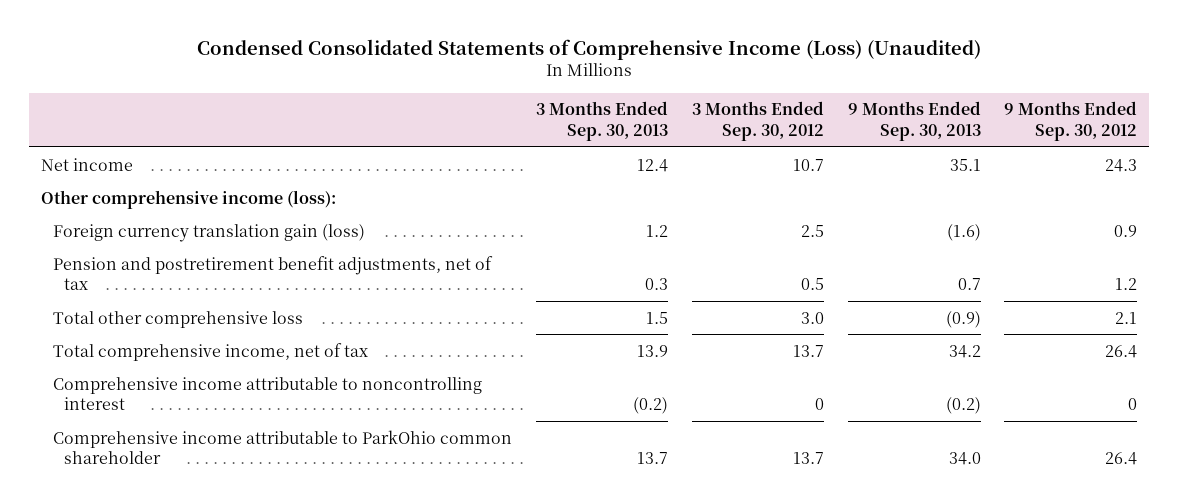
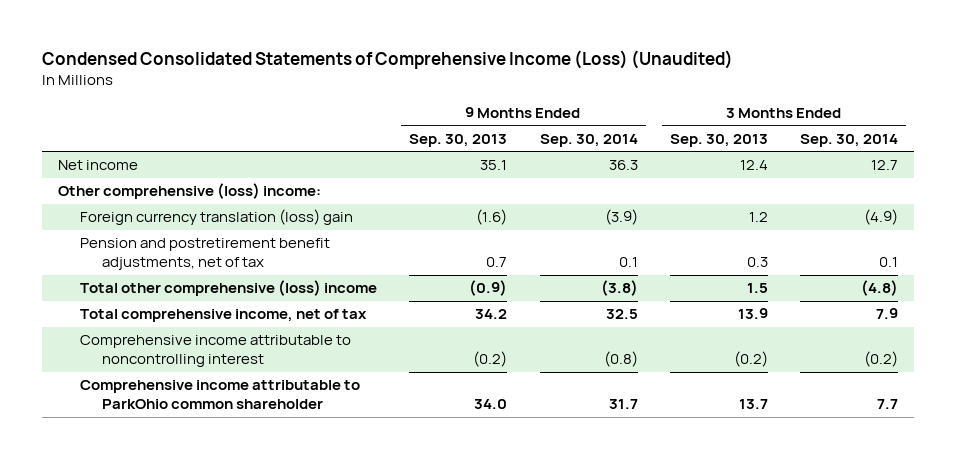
- | 3 Months Ended Sep. 30, 2013 | 3 Months Ended Sep. 30, 2012 | 9 Months Ended Sep. 30, 2013 | 9 Months Ended Sep. 30, 2012
+ | 9 Months Ended Sep. 30, 2013 | 9 Months Ended Sep. 30, 2014 | 3 Months Ended Sep. 30, 2013 | 3 Months Ended Sep. 30, 2014
- Other comprehensive income (loss):
- Foreign currency translation gain (loss) | 1.2 | 2.5 | (1.6) | 0.9
+ Other comprehensive (loss) income:
+ Foreign currency translation (loss) gain | (1.6) | (3.9) | 1.2 | (4.9)
- Total other comprehensive loss | 1.5 | 3.0 | (0.9) | 2.1
+ Total other comprehensive (loss) income | (0.9) | (3.8) | 1.5 | (4.8)

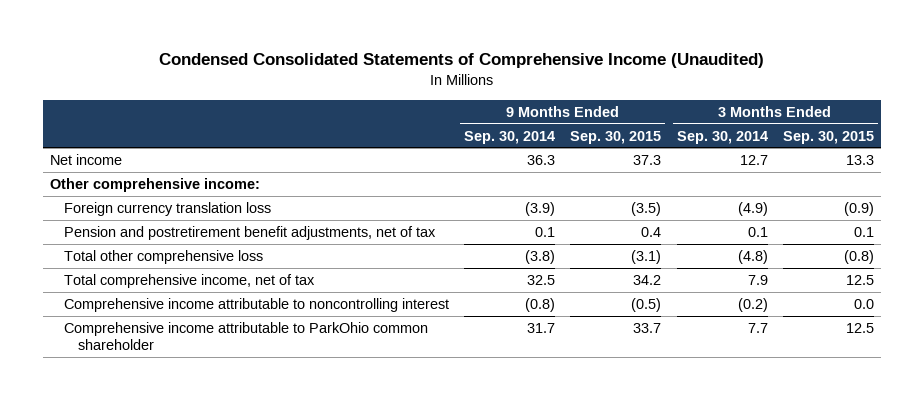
- Condensed Consolidated Statements of Comprehensive Income (Loss) (Unaudited)
+ Condensed Consolidated Statements of Comprehensive Income (Unaudited)
- | 9 Months Ended Sep. 30, 2013 | 9 Months Ended Sep. 30, 2014 | 3 Months Ended Sep. 30, 2013 | 3 Months Ended Sep. 30, 2014
+ | 9 Months Ended Sep. 30, 2014 | 9 Months Ended Sep. 30, 2015 | 3 Months Ended Sep. 30, 2014 | 3 Months Ended Sep. 30, 2015
- Other comprehensive (loss) income:
- Foreign currency translation (loss) gain | (1.6) | (3.9) | 1.2 | (4.9)
+ Other comprehensive income:
+ Foreign currency translation loss | (3.9) | (3.5) | (4.9) | (0.9)
- Total other comprehensive (loss) income | (0.9) | (3.8) | 1.5 | (4.8)
+ Total other comprehensive loss | (3.8) | (3.1) | (4.8) | (0.8)

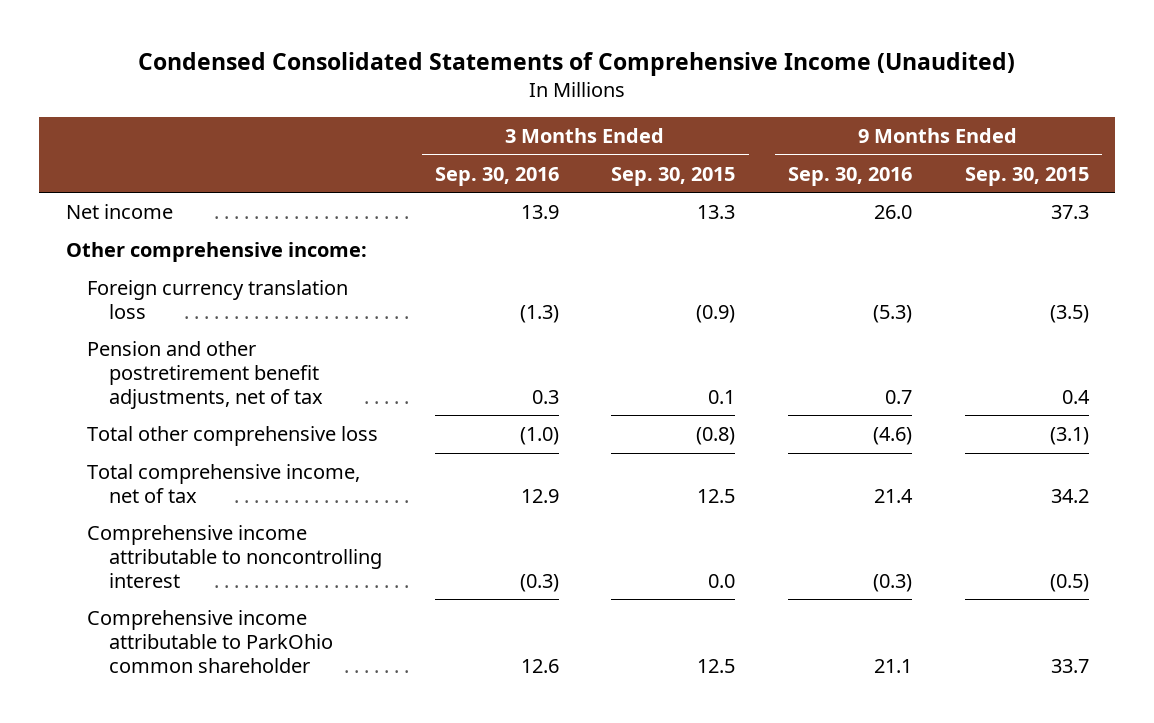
- | 9 Months Ended Sep. 30, 2014 | 9 Months Ended Sep. 30, 2015 | 3 Months Ended Sep. 30, 2014 | 3 Months Ended Sep. 30, 2015
+ | 3 Months Ended Sep. 30, 2016 | 3 Months Ended Sep. 30, 2015 | 9 Months Ended Sep. 30, 2016 | 9 Months Ended Sep. 30, 2015
- Pension and postretirement benefit adjustments, net of tax | 0.1 | 0.4 | 0.1 | 0.1
+ Pension and other postretirement benefit adjustments, net of tax | 0.3 | 0.1 | 0.7 | 0.4

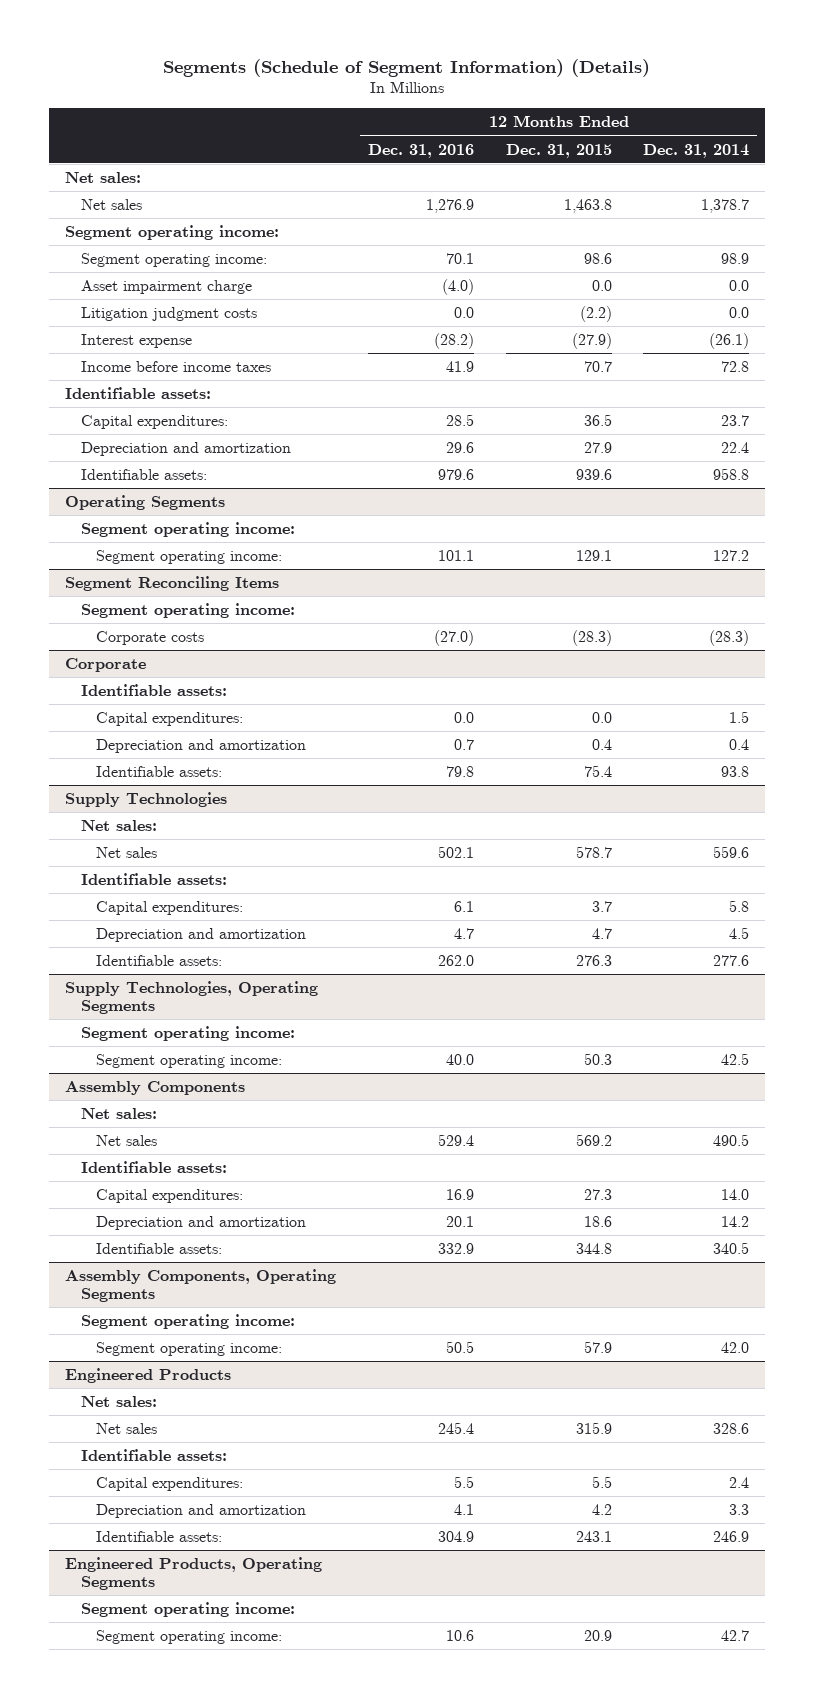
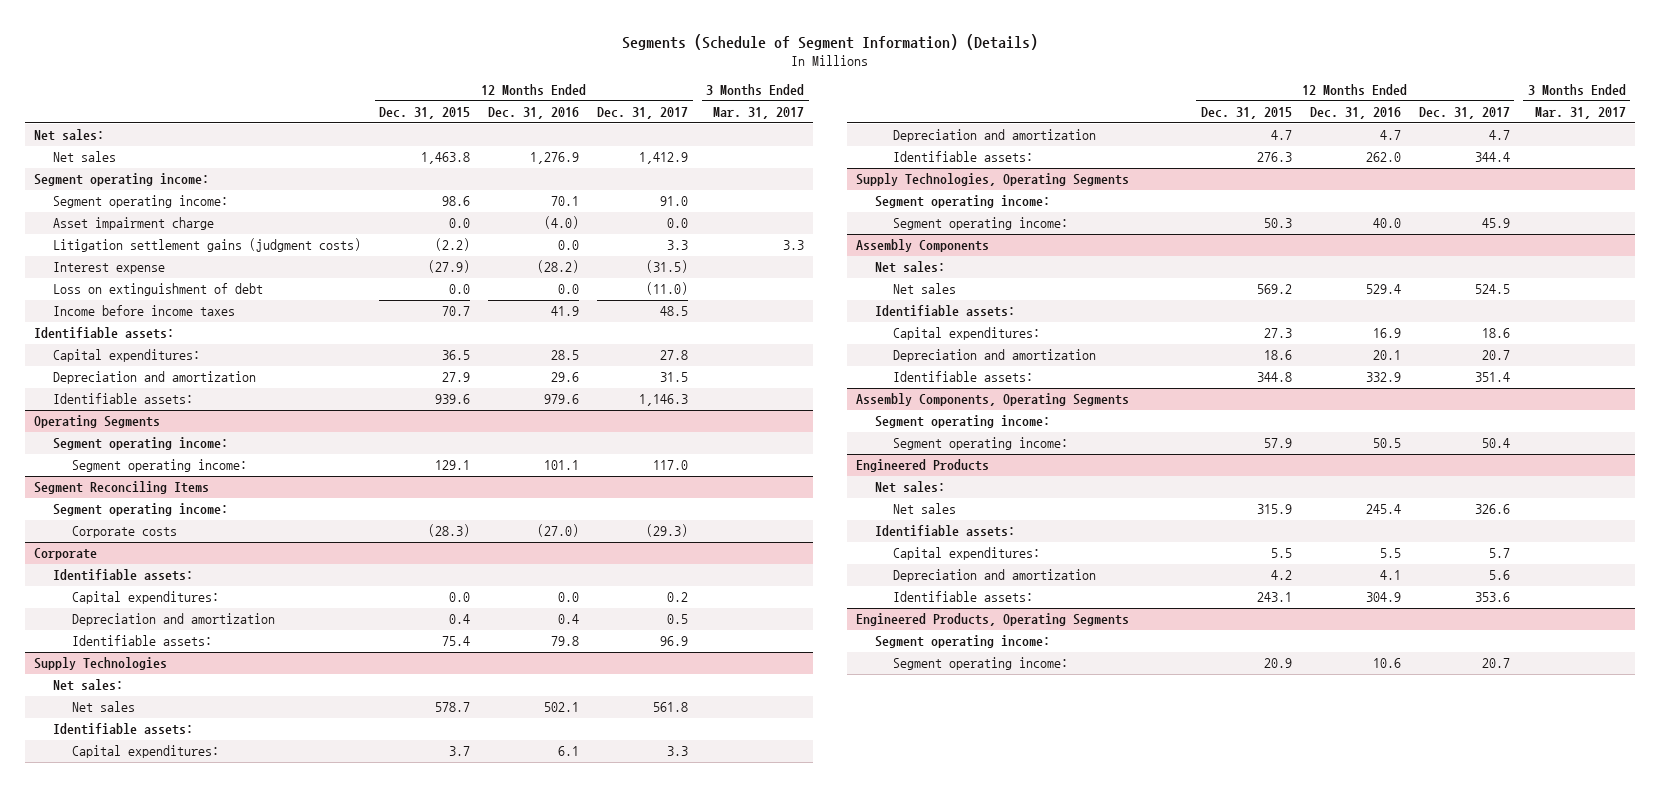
- | 12 Months Ended Dec. 31, 2016 | 12 Months Ended Dec. 31, 2015 | 12 Months Ended Dec. 31, 2014
+ | 12 Months Ended Dec. 31, 2015 | 12 Months Ended Dec. 31, 2016 | 12 Months Ended Dec. 31, 2017 | 3 Months Ended Mar. 31, 2017
- Litigation judgment costs | 0.0 | (2.2) | 0.0
+ Litigation settlement gains (judgment costs) | (2.2) | 0.0 | 3.3 | 3.3
+ Loss on extinguishment of debt | 0.0 | 0.0 | (11.0) |
@ Corporate
- Depreciation and amortization | 0.7 | 0.4 | 0.4
+ Depreciation and amortization | 0.4 | 0.4 | 0.5 |

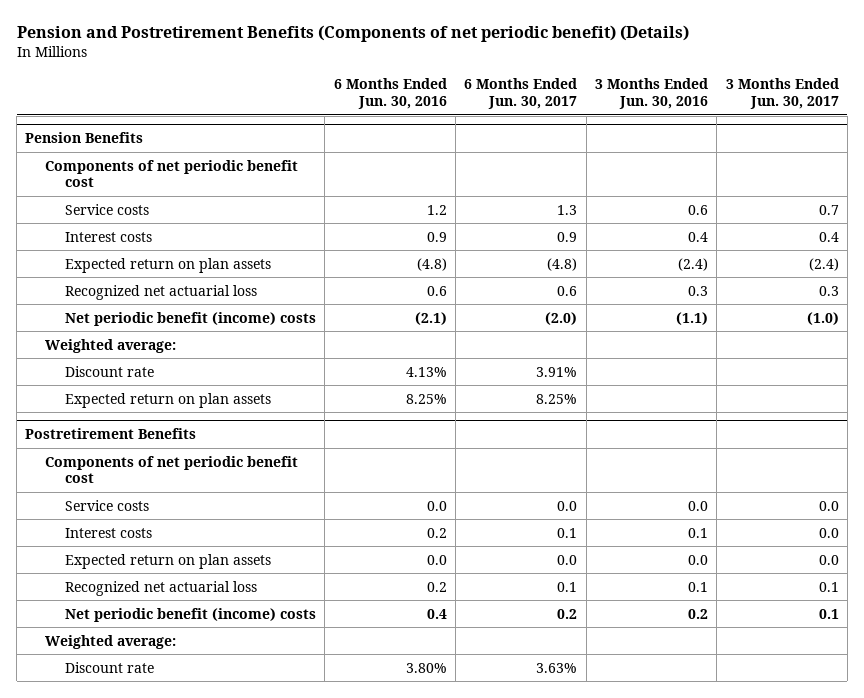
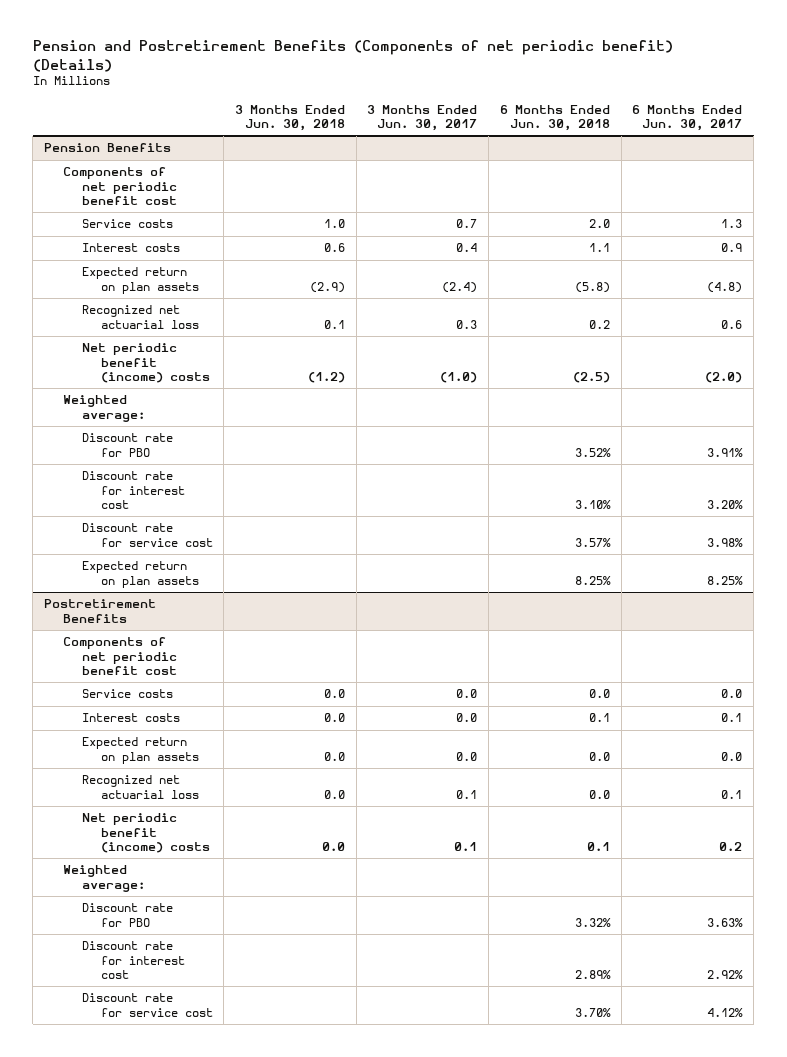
- | 6 Months Ended Jun. 30, 2016 | 6 Months Ended Jun. 30, 2017 | 3 Months Ended Jun. 30, 2016 | 3 Months Ended Jun. 30, 2017
+ | 3 Months Ended Jun. 30, 2018 | 3 Months Ended Jun. 30, 2017 | 6 Months Ended Jun. 30, 2018 | 6 Months Ended Jun. 30, 2017
@ Pension Benefits
- Discount rate | 4.13% | 3.91% | |
+ Discount rate for PBO | | | 3.52% | 3.91%
+ Discount rate for interest cost | | | 3.10% | 3.20%
+ Discount rate for service cost | | | 3.57% | 3.98%
@ Postretirement Benefits
- Discount rate | 3.80% | 3.63% | |
+ Discount rate for PBO | | | 3.32% | 3.63%
+ Discount rate for interest cost | | | 2.89% | 2.92%
+ Discount rate for service cost | | | 3.70% | 4.12%

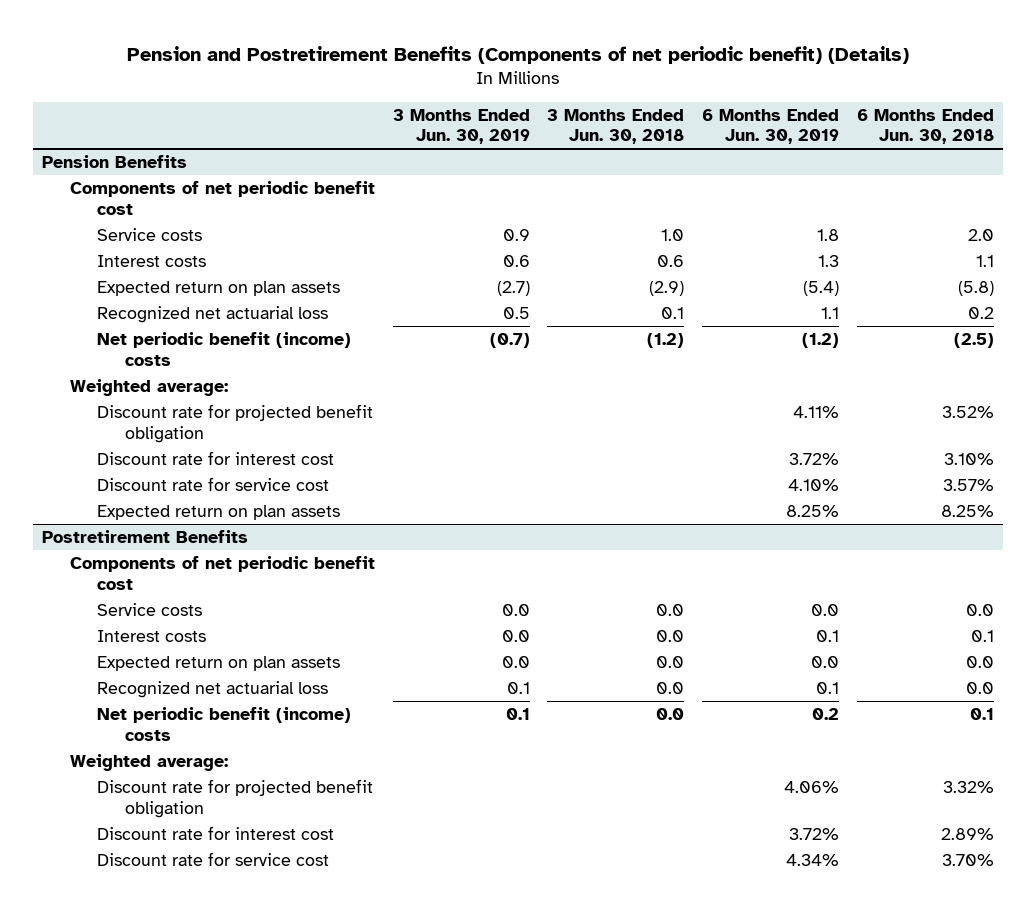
- | 3 Months Ended Jun. 30, 2018 | 3 Months Ended Jun. 30, 2017 | 6 Months Ended Jun. 30, 2018 | 6 Months Ended Jun. 30, 2017
+ | 3 Months Ended Jun. 30, 2019 | 3 Months Ended Jun. 30, 2018 | 6 Months Ended Jun. 30, 2019 | 6 Months Ended Jun. 30, 2018
@ Pension Benefits
- Discount rate for PBO | | | 3.52% | 3.91%
+ Discount rate for projected benefit obligation | | | 4.11% | 3.52%
@ Postretirement Benefits
- Discount rate for PBO | | | 3.32% | 3.63%
+ Discount rate for projected benefit obligation | | | 4.06% | 3.32%

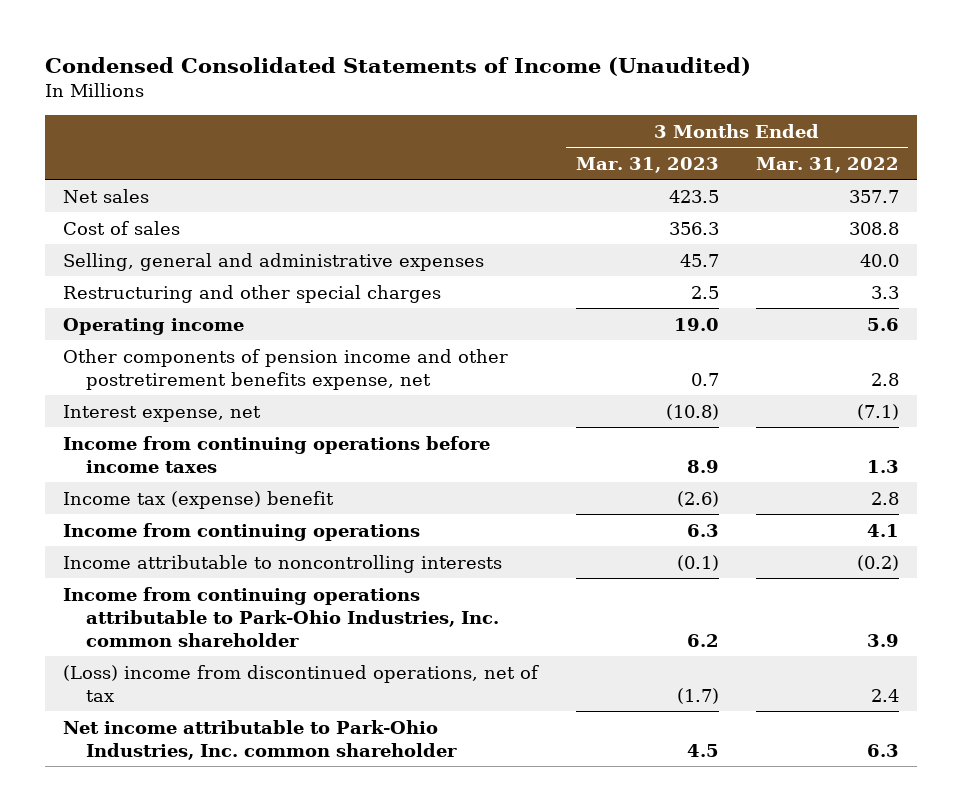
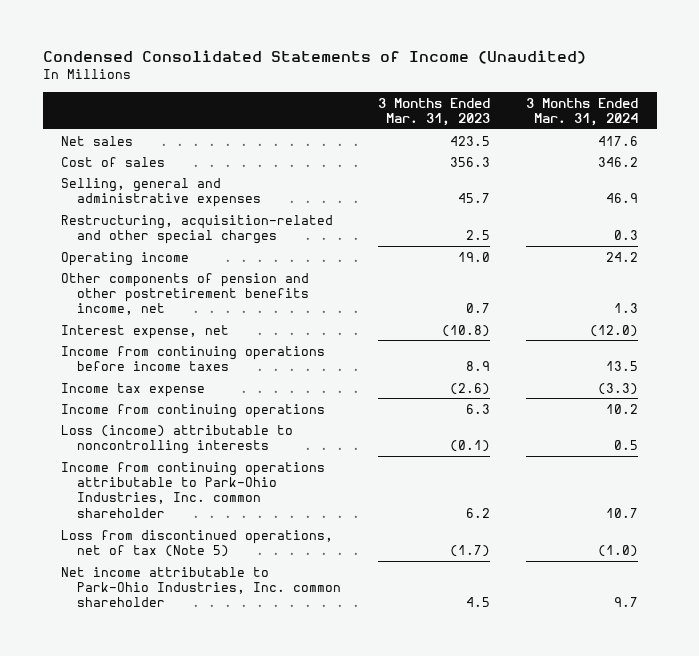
- | 3 Months Ended Mar. 31, 2023 | 3 Months Ended Mar. 31, 2022
+ | 3 Months Ended Mar. 31, 2023 | 3 Months Ended Mar. 31, 2024
- Restructuring and other special charges | 2.5 | 3.3
+ Restructuring, acquisition-related and other special charges | 2.5 | 0.3
- Other components of pension income and other postretirement benefits expense, net | 0.7 | 2.8
+ Other components of pension and other postretirement benefits income, net | 0.7 | 1.3
- Income tax (expense) benefit | (2.6) | 2.8
+ Income tax expense | (2.6) | (3.3)
- Income attributable to noncontrolling interests | (0.1) | (0.2)
+ Loss (income) attributable to noncontrolling interests | (0.1) | 0.5
- (Loss) income from discontinued operations, net of tax | (1.7) | 2.4
+ Loss from discontinued operations, net of tax (Note 5) | (1.7) | (1.0)

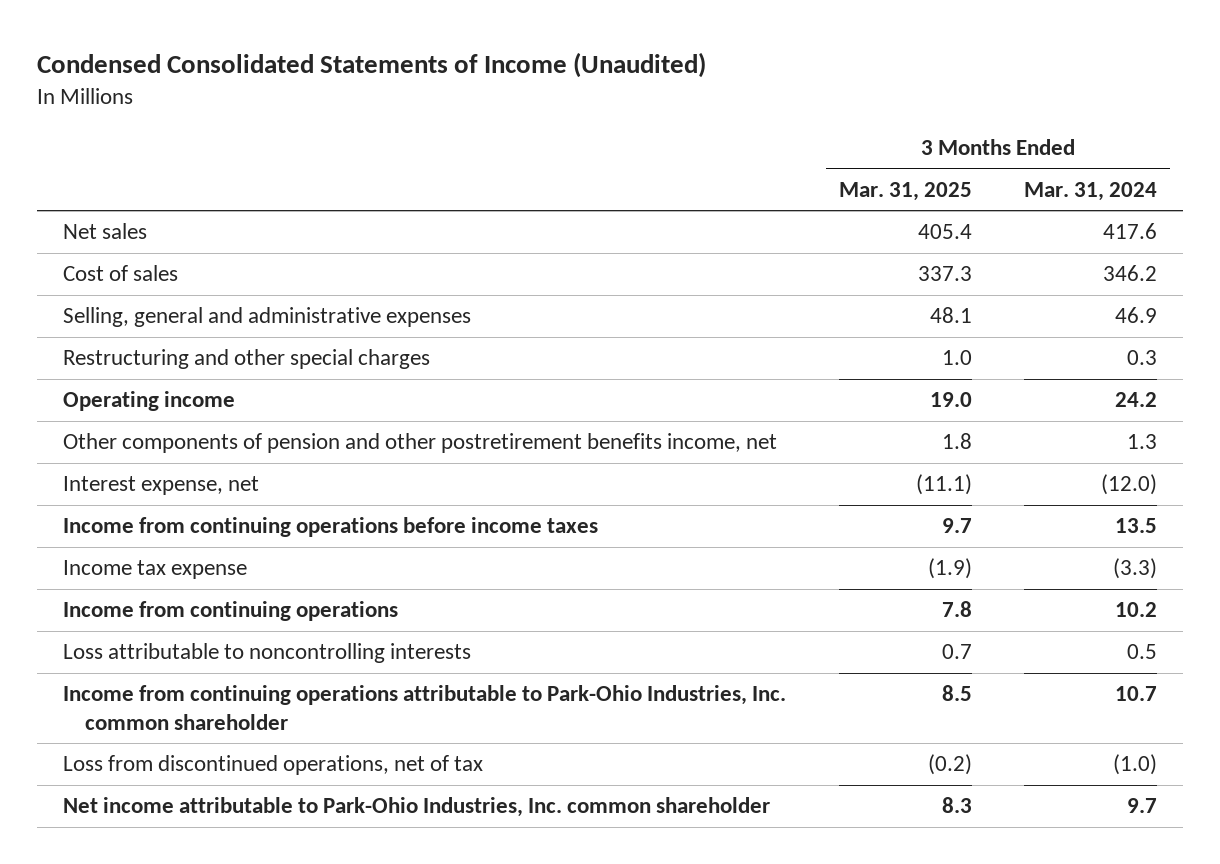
- | 3 Months Ended Mar. 31, 2023 | 3 Months Ended Mar. 31, 2024
+ | 3 Months Ended Mar. 31, 2025 | 3 Months Ended Mar. 31, 2024
- Restructuring, acquisition-related and other special charges | 2.5 | 0.3
+ Restructuring and other special charges | 1.0 | 0.3
- Loss (income) attributable to noncontrolling interests | (0.1) | 0.5
+ Loss attributable to noncontrolling interests | 0.7 | 0.5
- Loss from discontinued operations, net of tax (Note 5) | (1.7) | (1.0)
+ Loss from discontinued operations, net of tax | (0.2) | (1.0)

